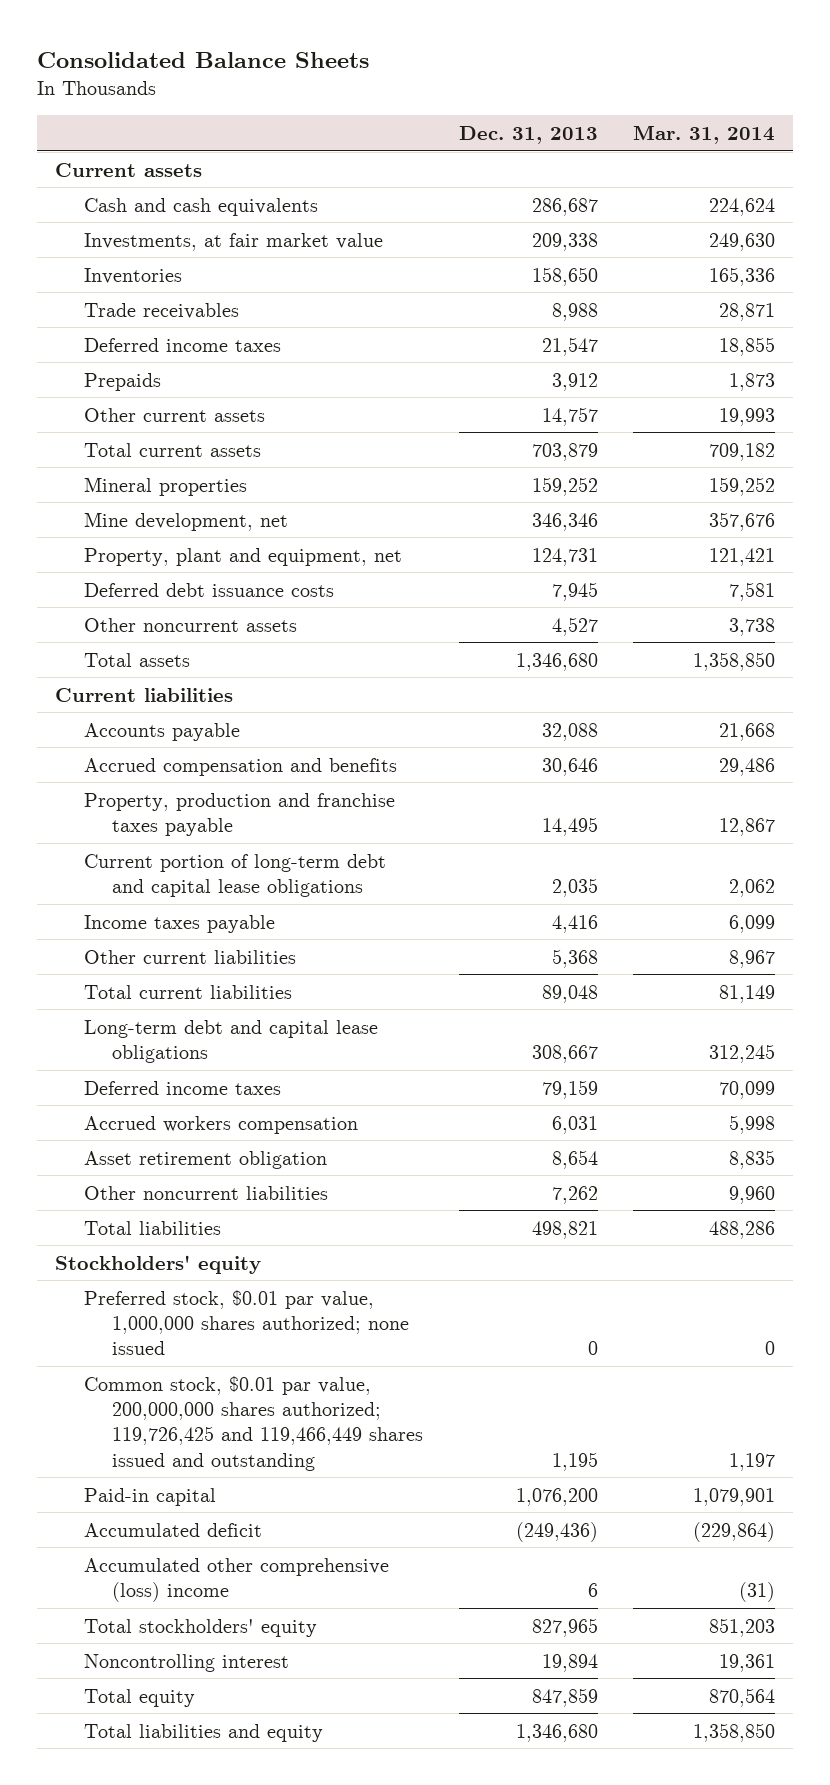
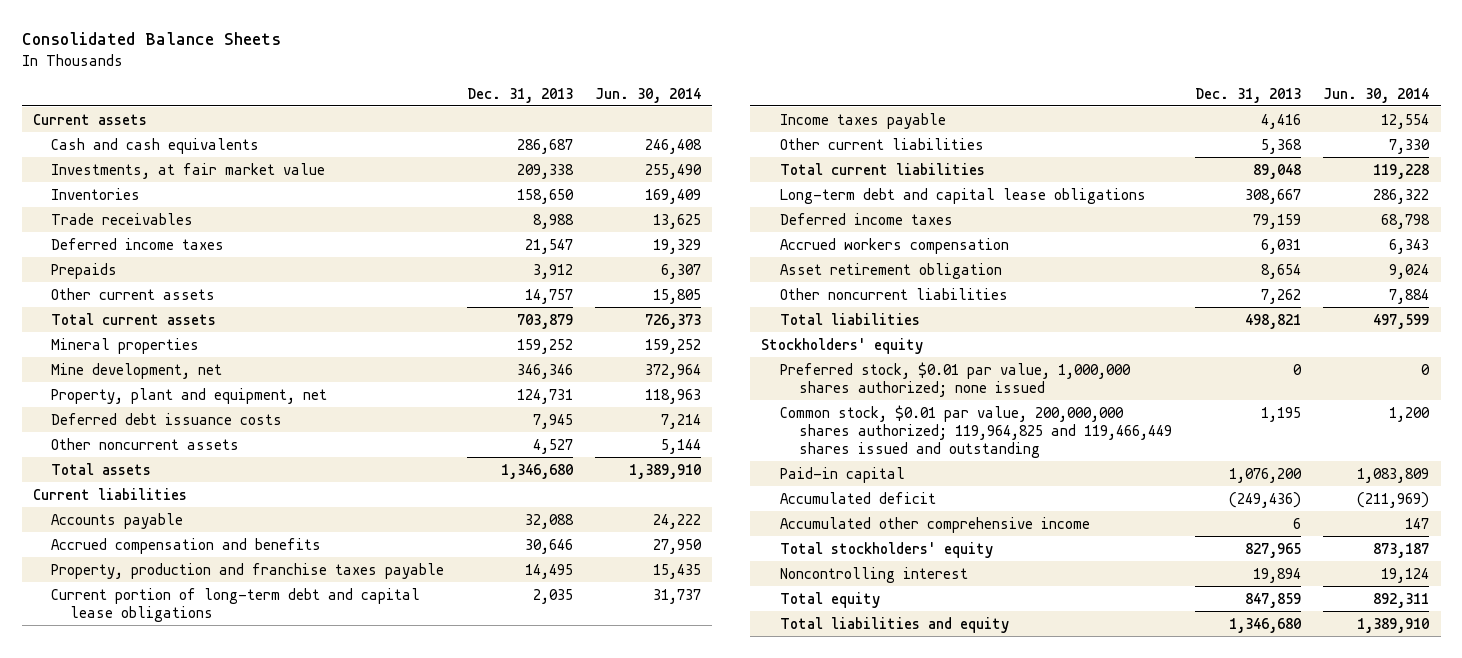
- | Dec. 31, 2013 | Mar. 31, 2014
+ | Dec. 31, 2013 | Jun. 30, 2014
- Common stock, $0.01 par value, 200,000,000 shares authorized; 119,726,425 and 119,466,449 shares issued and outstanding | 1,195 | 1,197
+ Common stock, $0.01 par value, 200,000,000 shares authorized; 119,964,825 and 119,466,449 shares issued and outstanding | 1,195 | 1,200
- Accumulated other comprehensive (loss) income | 6 | (31)
+ Accumulated other comprehensive income | 6 | 147

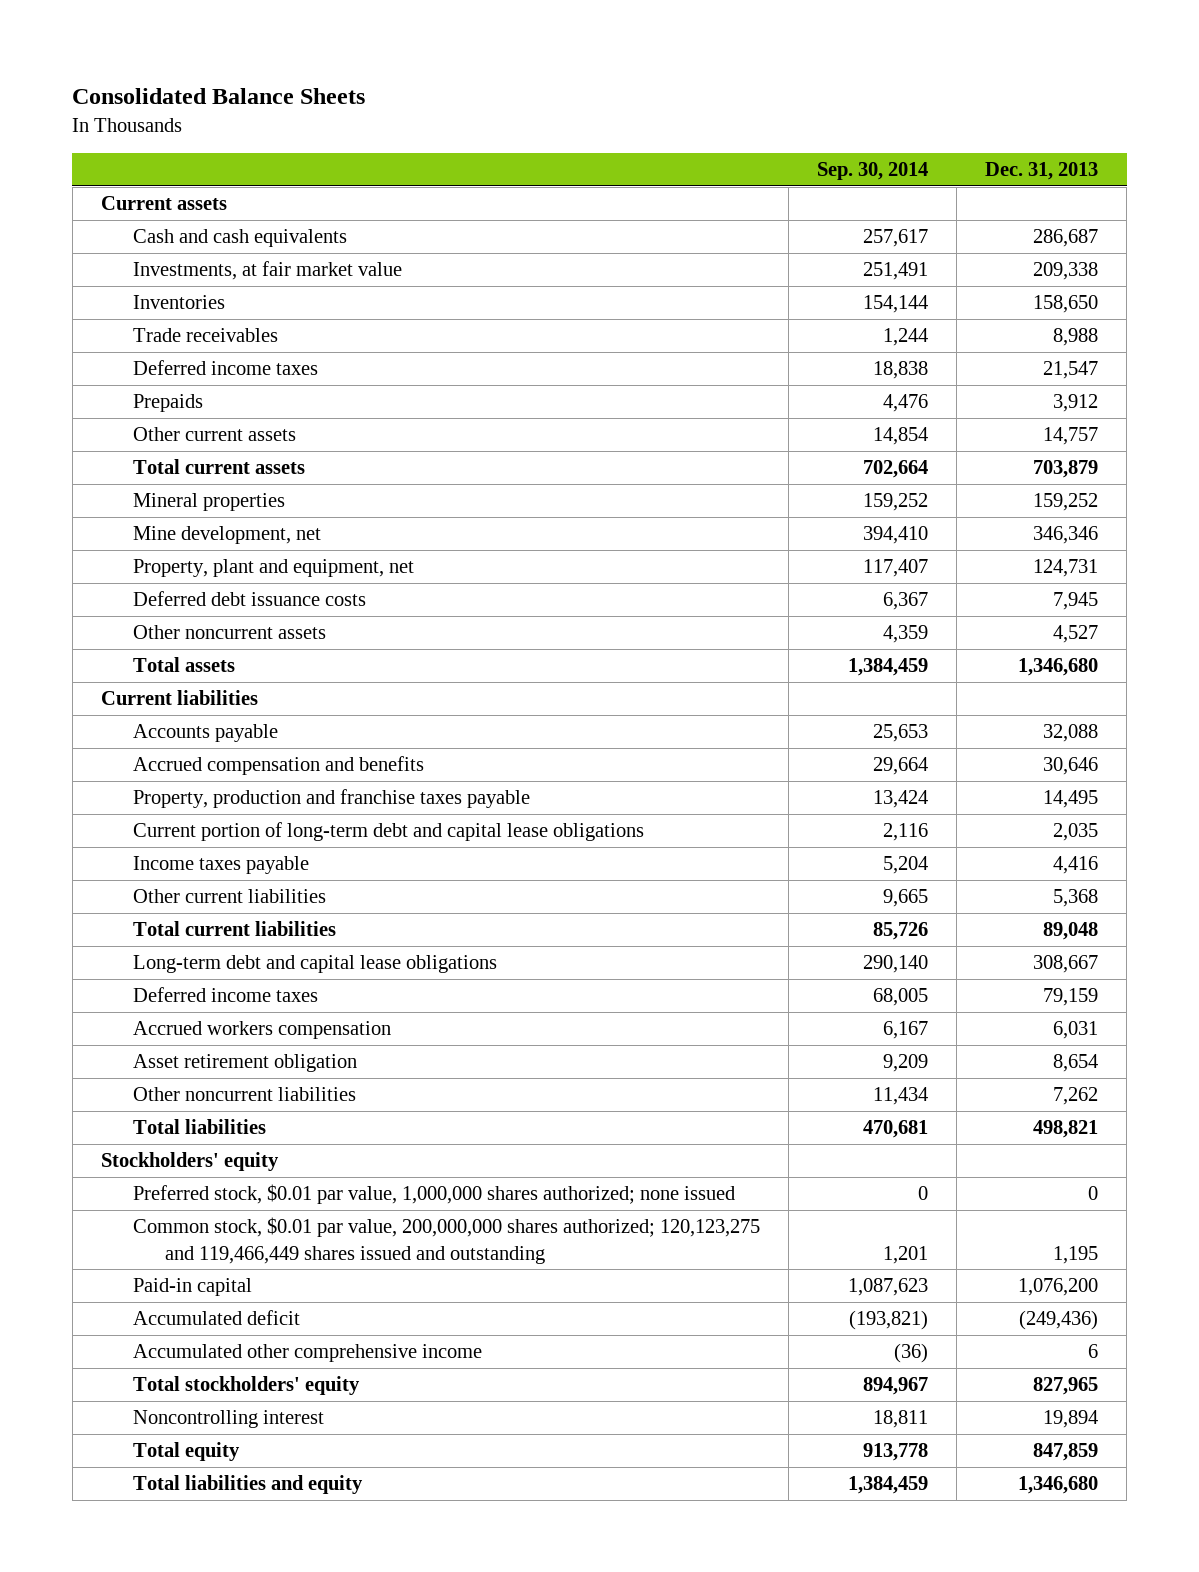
- | Dec. 31, 2013 | Jun. 30, 2014
+ | Sep. 30, 2014 | Dec. 31, 2013
- Common stock, $0.01 par value, 200,000,000 shares authorized; 119,964,825 and 119,466,449 shares issued and outstanding | 1,195 | 1,200
+ Common stock, $0.01 par value, 200,000,000 shares authorized; 120,123,275 and 119,466,449 shares issued and outstanding | 1,201 | 1,195

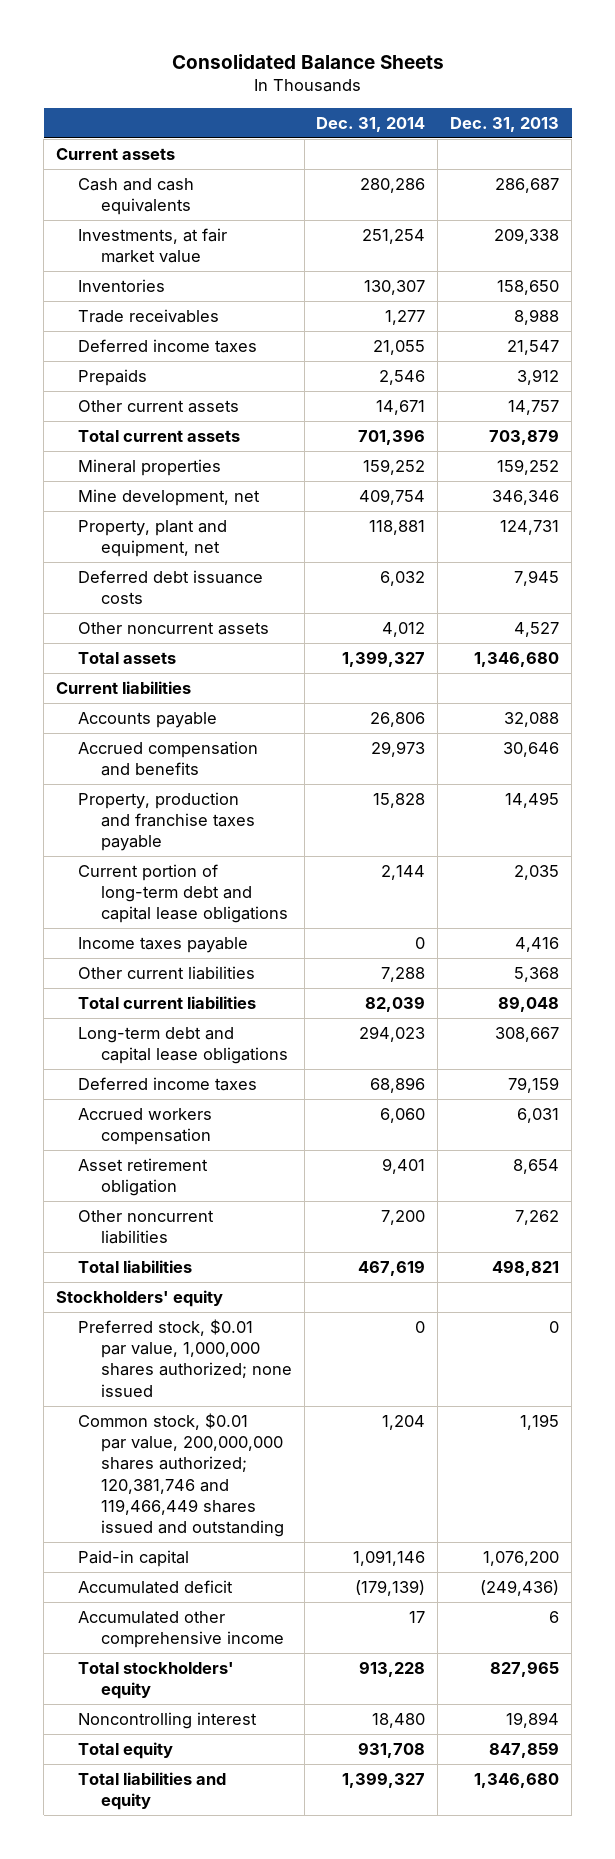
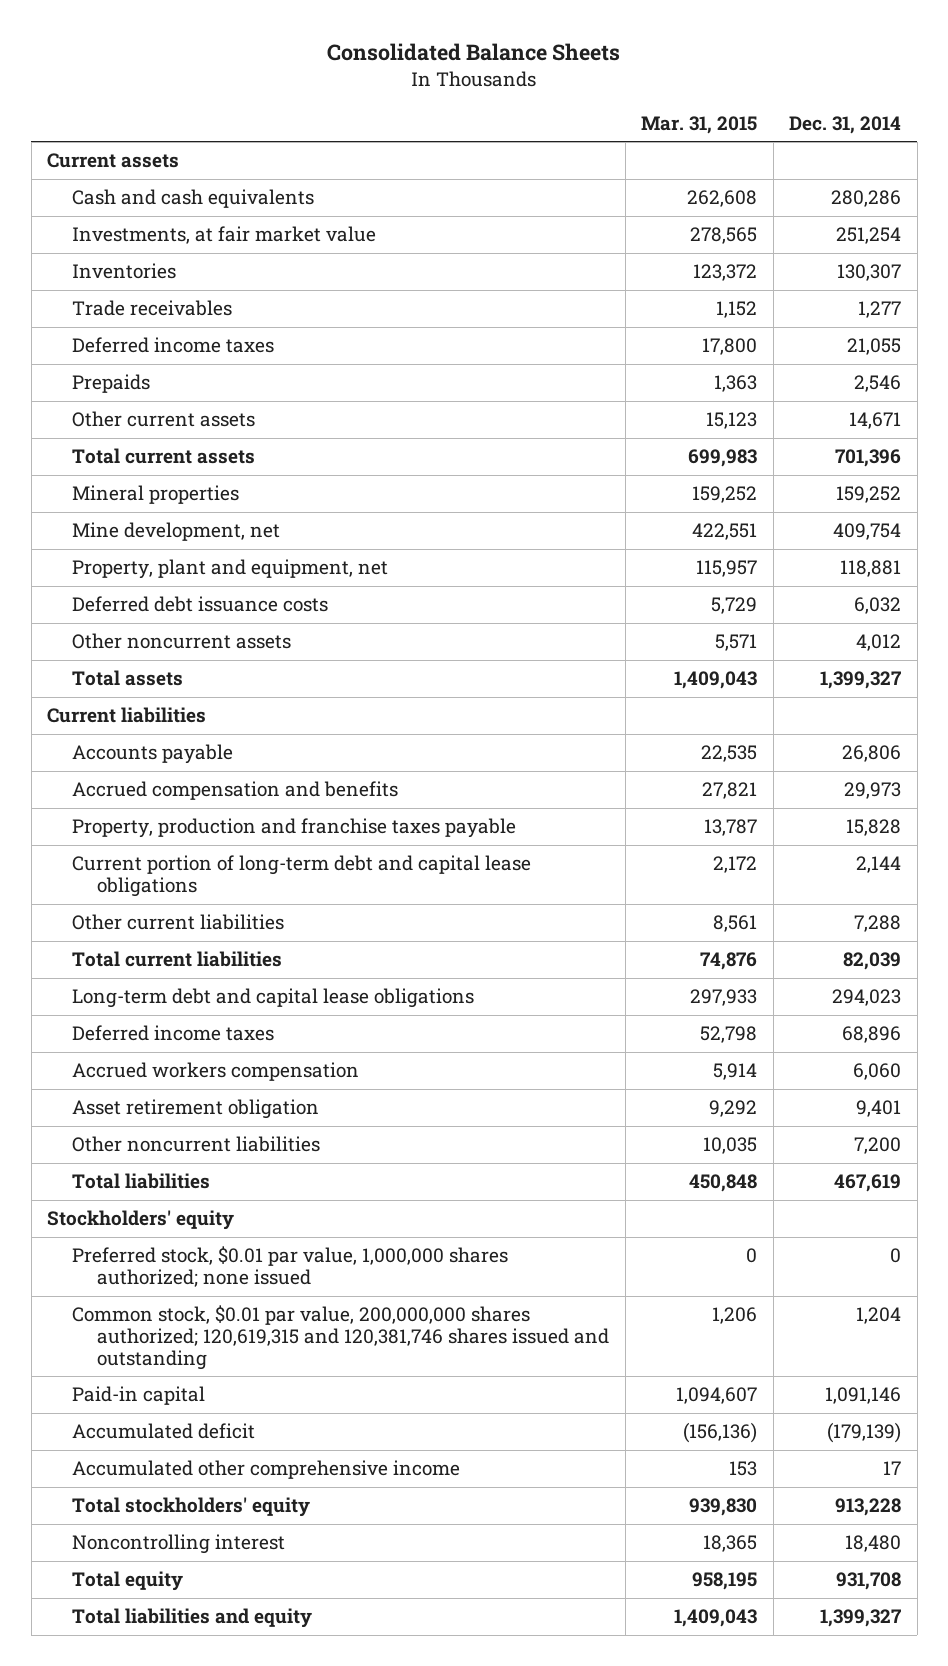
- | Dec. 31, 2014 | Dec. 31, 2013
+ | Mar. 31, 2015 | Dec. 31, 2014
- Income taxes payable | 0 | 4,416
- Common stock, $0.01 par value, 200,000,000 shares authorized; 120,381,746 and 119,466,449 shares issued and outstanding | 1,204 | 1,195
+ Common stock, $0.01 par value, 200,000,000 shares authorized; 120,619,315 and 120,381,746 shares issued and outstanding | 1,206 | 1,204

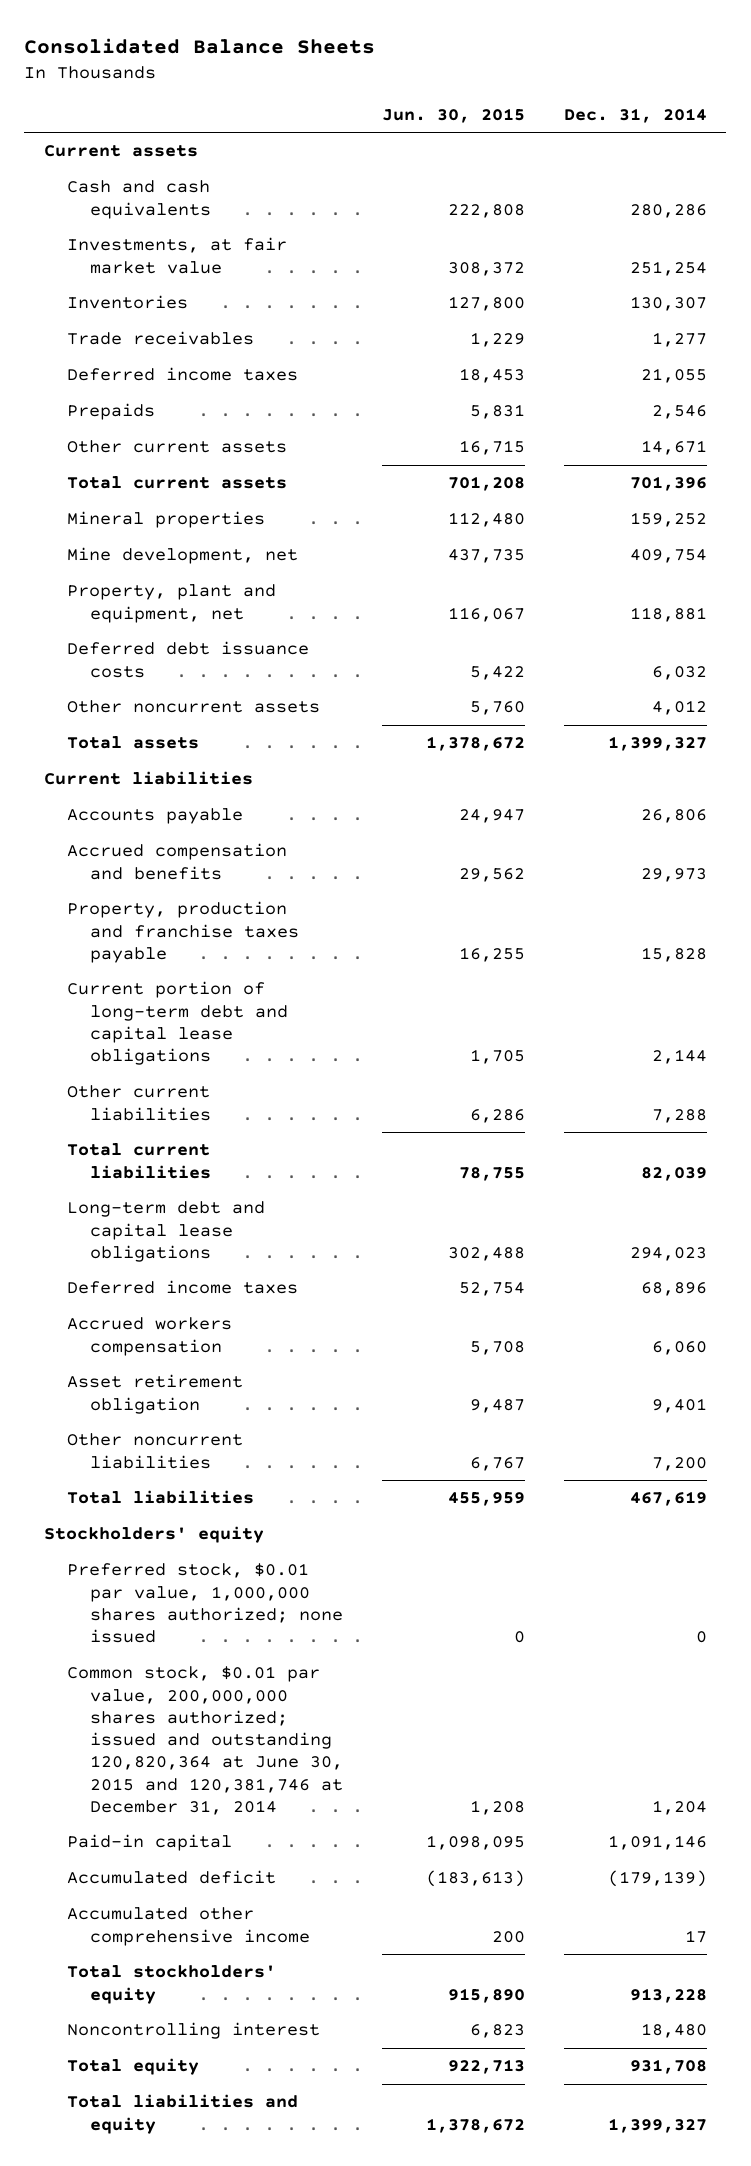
- | Mar. 31, 2015 | Dec. 31, 2014
+ | Jun. 30, 2015 | Dec. 31, 2014
- Common stock, $0.01 par value, 200,000,000 shares authorized; 120,619,315 and 120,381,746 shares issued and outstanding | 1,206 | 1,204
+ Common stock, $0.01 par value, 200,000,000 shares authorized; issued and outstanding 120,820,364 at June 30, 2015 and 120,381,746 at December 31, 2014 | 1,208 | 1,204

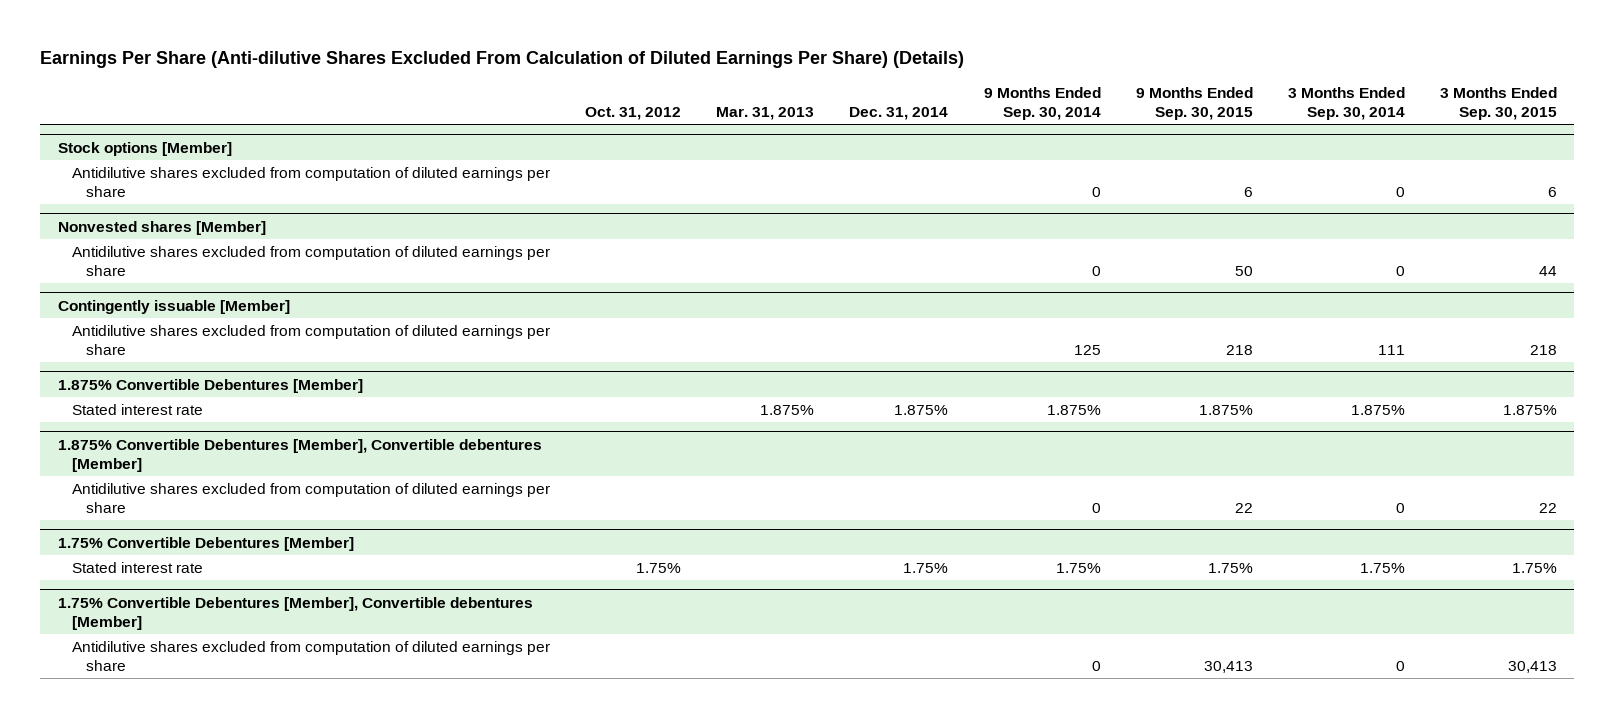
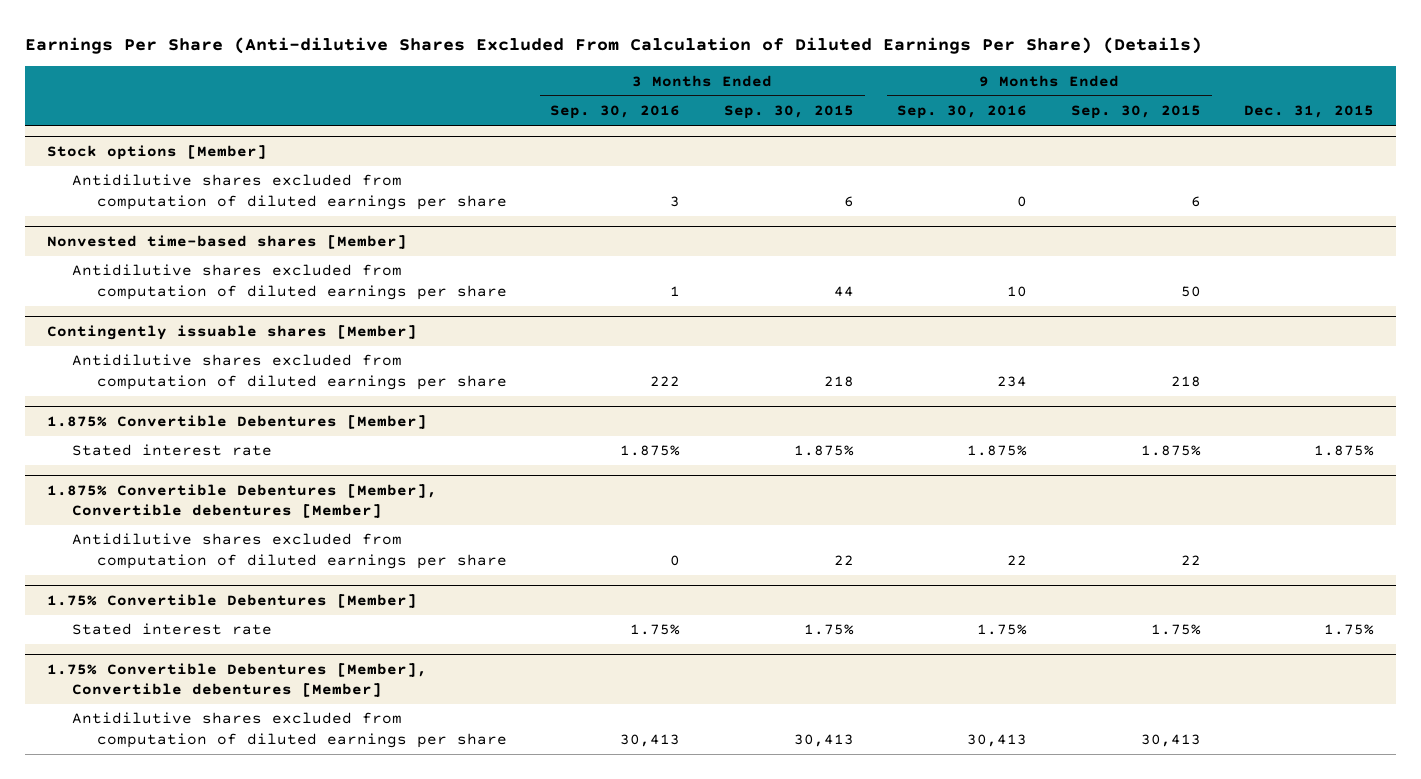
- | Oct. 31, 2012 | Mar. 31, 2013 | Dec. 31, 2014 | 9 Months Ended Sep. 30, 2014 | 9 Months Ended Sep. 30, 2015 | 3 Months Ended Sep. 30, 2014 | 3 Months Ended Sep. 30, 2015
+ | 3 Months Ended Sep. 30, 2016 | 3 Months Ended Sep. 30, 2015 | 9 Months Ended Sep. 30, 2016 | 9 Months Ended Sep. 30, 2015 | Dec. 31, 2015
- Nonvested shares [Member]
+ Nonvested time-based shares [Member]
- Contingently issuable [Member]
+ Contingently issuable shares [Member]

